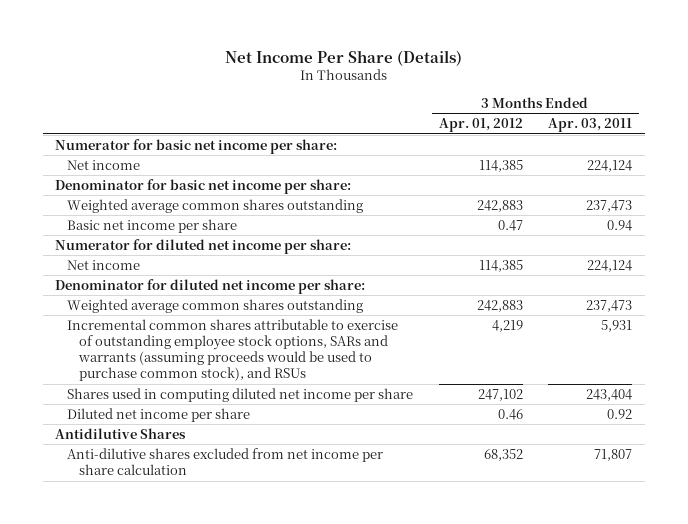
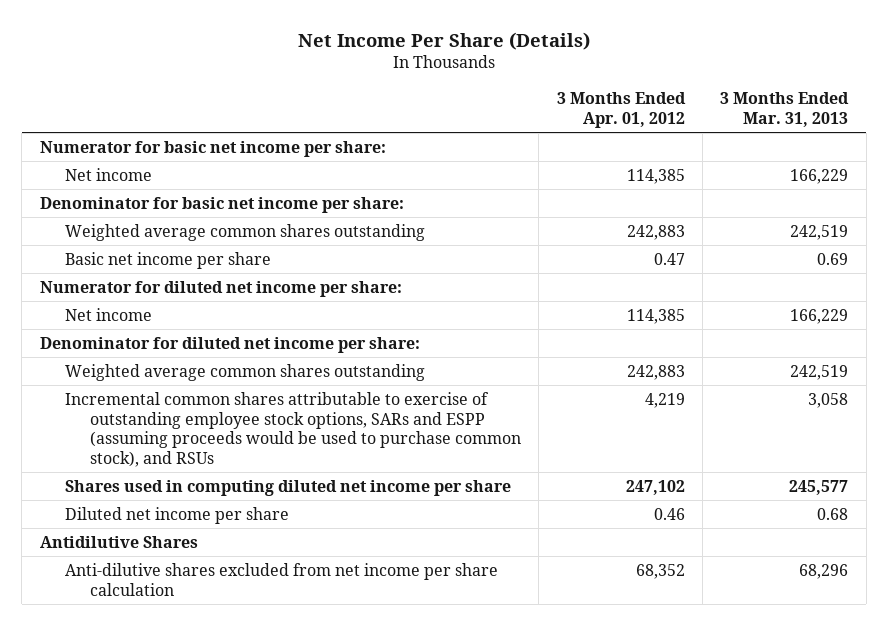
- | 3 Months Ended Apr. 01, 2012 | 3 Months Ended Apr. 03, 2011
+ | 3 Months Ended Apr. 01, 2012 | 3 Months Ended Mar. 31, 2013
- Incremental common shares attributable to exercise of outstanding employee stock options, SARs and warrants (assuming proceeds would be used to purchase common stock), and RSUs | 4,219 | 5,931
+ Incremental common shares attributable to exercise of outstanding employee stock options, SARs and ESPP (assuming proceeds would be used to purchase common stock), and RSUs | 4,219 | 3,058

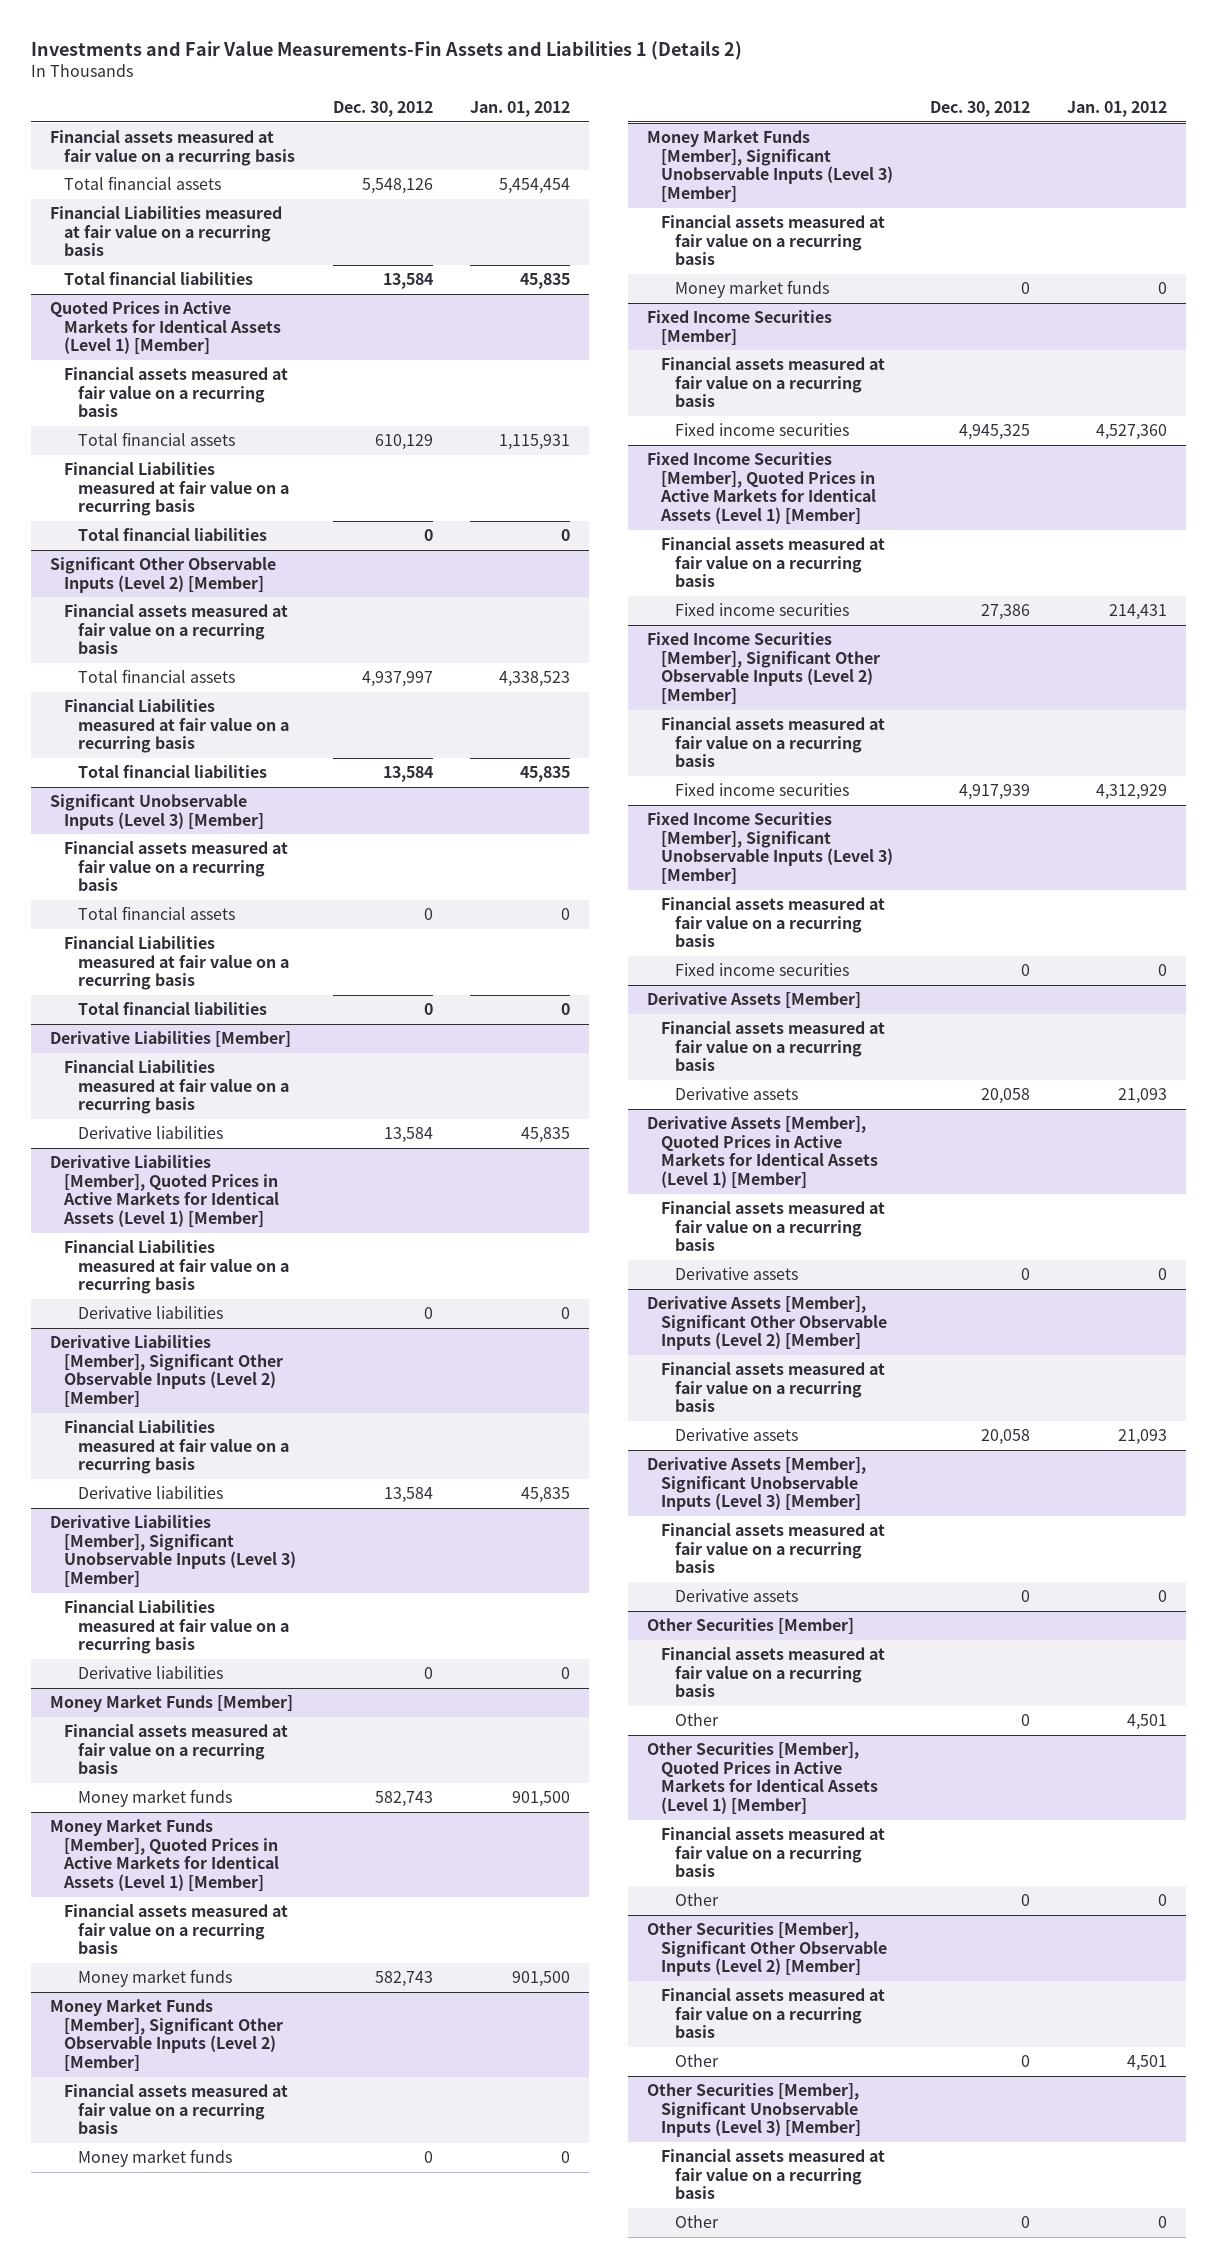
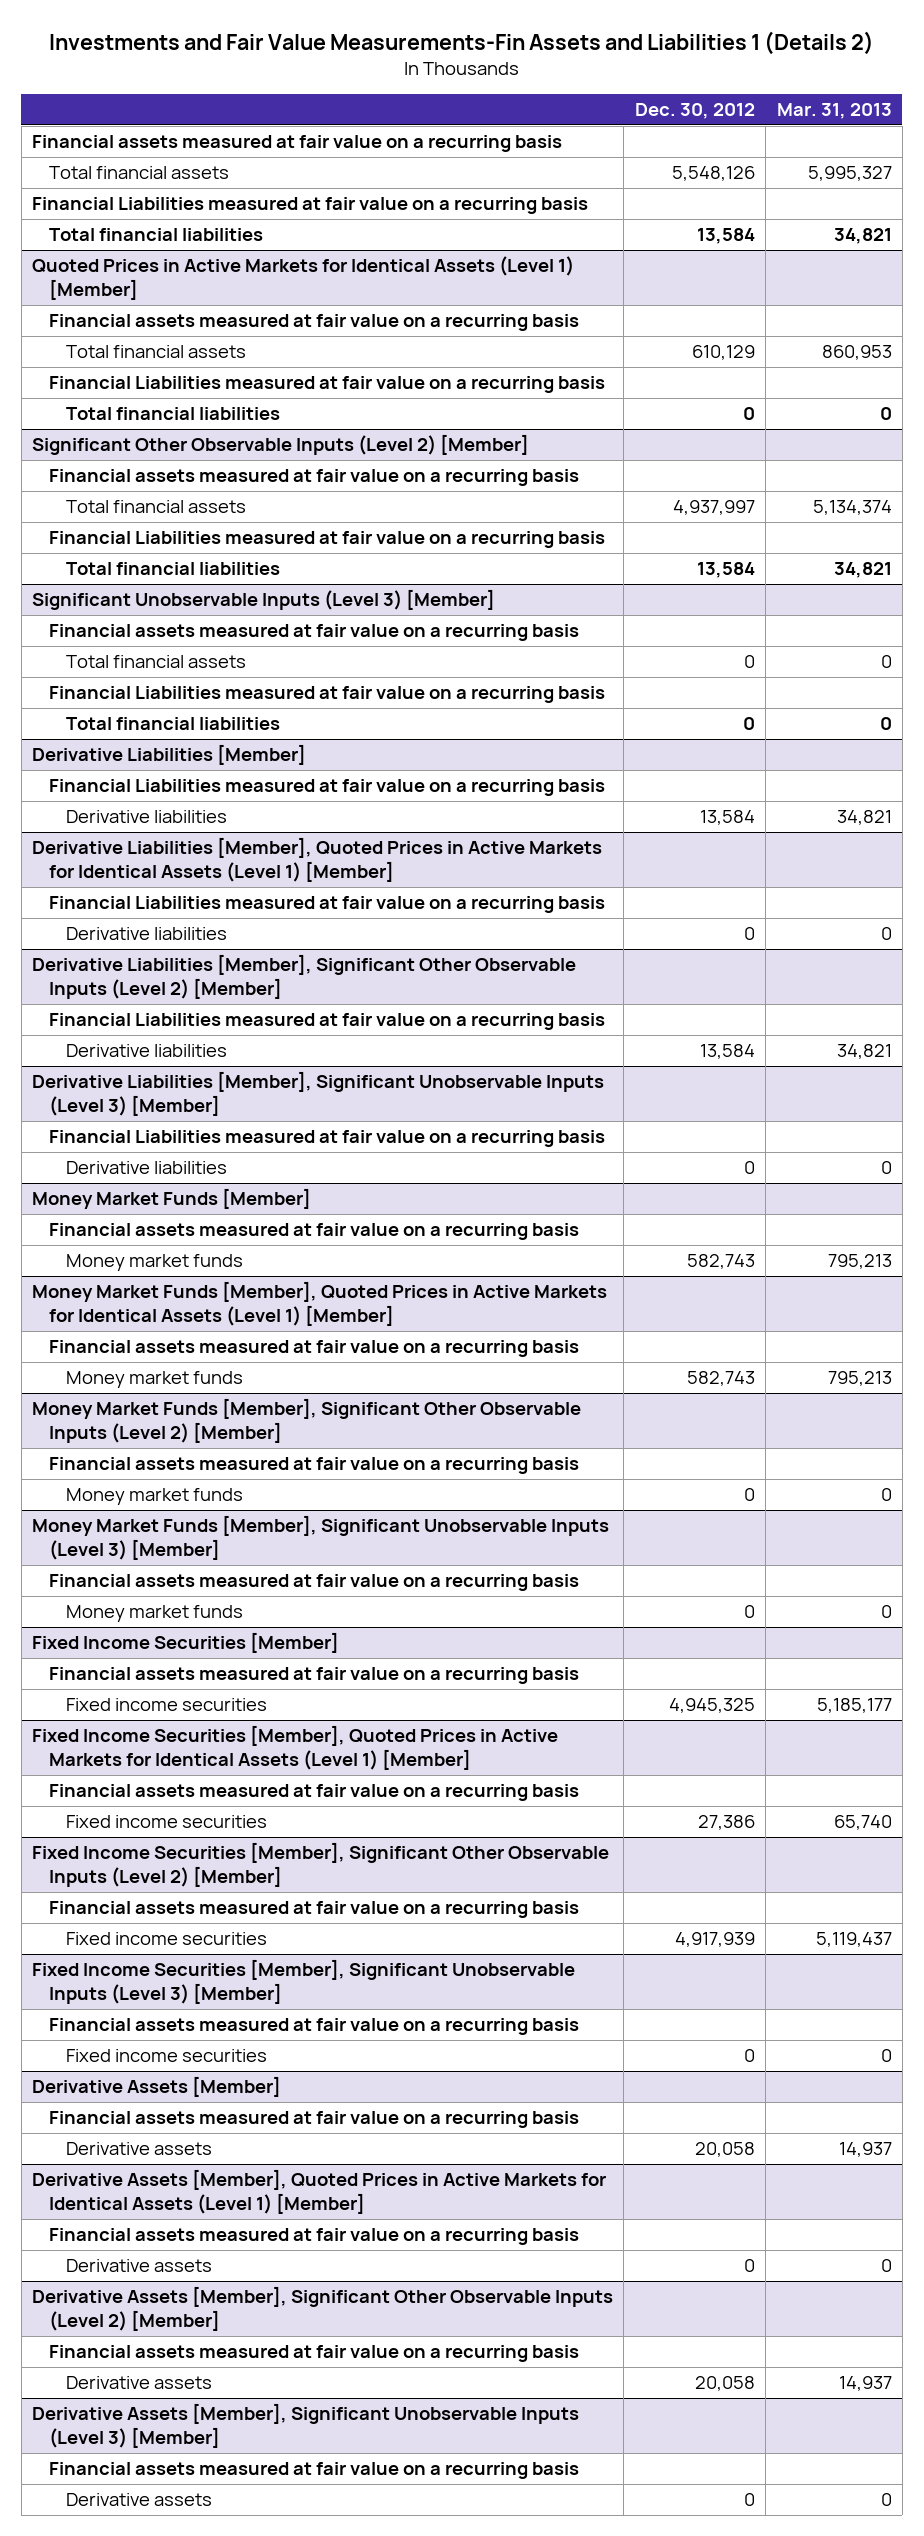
- | Dec. 30, 2012 | Jan. 01, 2012
+ | Dec. 30, 2012 | Mar. 31, 2013
- Other Securities [Member]
- Financial assets measured at fair value on a recurring basis
- Other | 0 | 4,501
- Other Securities [Member], Quoted Prices in Active Markets for Identical Assets (Level 1) [Member]
- Financial assets measured at fair value on a recurring basis
- Other | 0 | 0
- Other Securities [Member], Significant Other Observable Inputs (Level 2) [Member]
- Financial assets measured at fair value on a recurring basis
- Other | 0 | 4,501
- Other Securities [Member], Significant Unobservable Inputs (Level 3) [Member]
- Financial assets measured at fair value on a recurring basis
- Other | 0 | 0

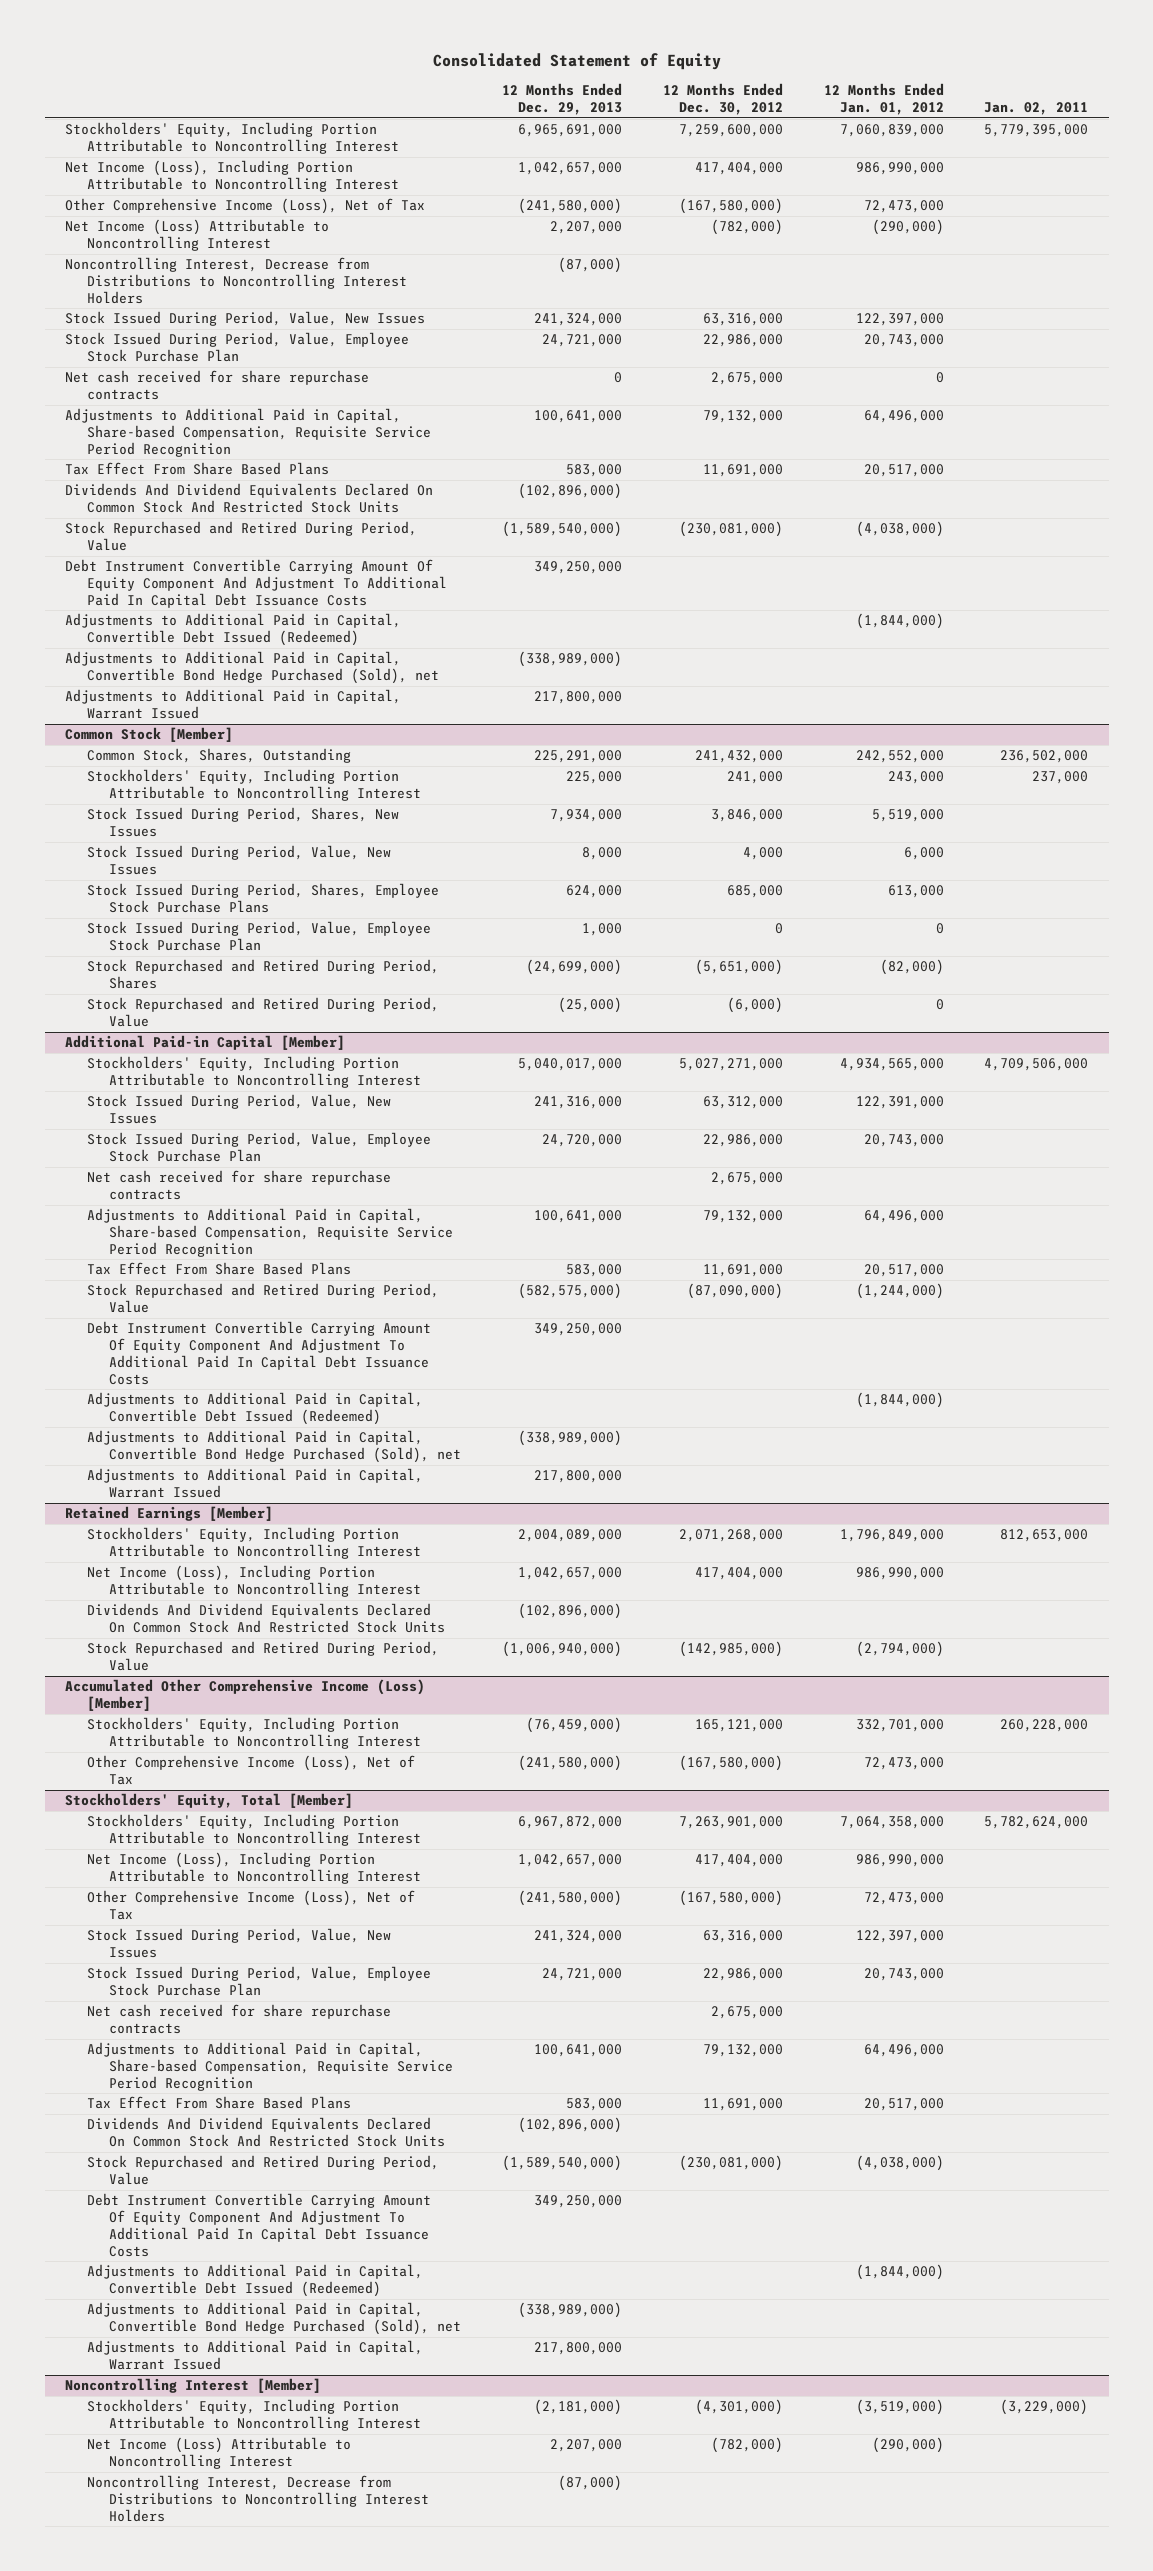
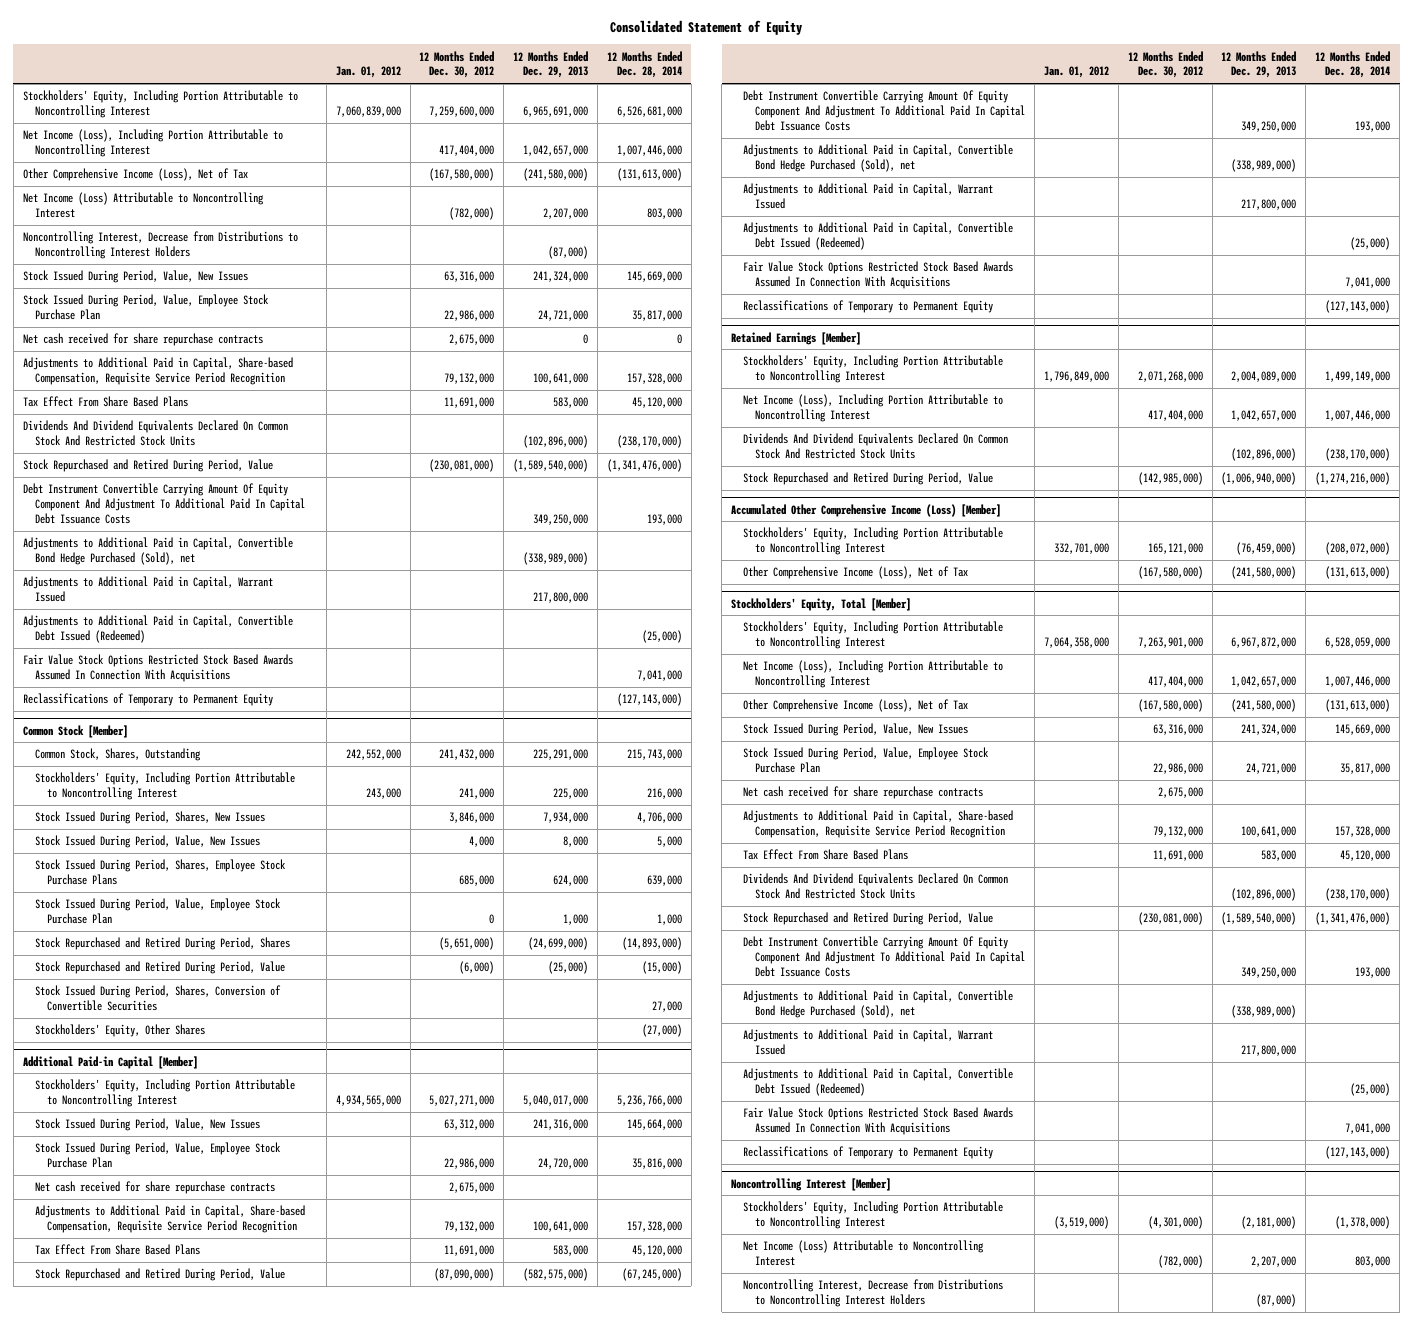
- | 12 Months Ended Dec. 29, 2013 | 12 Months Ended Dec. 30, 2012 | 12 Months Ended Jan. 01, 2012 | Jan. 02, 2011
+ | Jan. 01, 2012 | 12 Months Ended Dec. 30, 2012 | 12 Months Ended Dec. 29, 2013 | 12 Months Ended Dec. 28, 2014
moved down: Adjustments to Additional Paid in Capital, Convertible Debt Issued (Redeemed) | | | | (25,000)
+ Fair Value Stock Options Restricted Stock Based Awards Assumed In Connection With Acquisitions | | | | 7,041,000
+ Reclassifications of Temporary to Permanent Equity | | | | (127,143,000)
@ Common Stock [Member]
+ Stock Issued During Period, Shares, Conversion of Convertible Securities | | | | 27,000
+ Stockholders' Equity, Other Shares | | | | (27,000)
@ Additional Paid-in Capital [Member]
moved down: Adjustments to Additional Paid in Capital, Convertible Debt Issued (Redeemed) | | | | (25,000)
+ Fair Value Stock Options Restricted Stock Based Awards Assumed In Connection With Acquisitions | | | | 7,041,000
+ Reclassifications of Temporary to Permanent Equity | | | | (127,143,000)
@ Stockholders' Equity, Total [Member]
moved down: Adjustments to Additional Paid in Capital, Convertible Debt Issued (Redeemed) | | | | (25,000)
+ Fair Value Stock Options Restricted Stock Based Awards Assumed In Connection With Acquisitions | | | | 7,041,000
+ Reclassifications of Temporary to Permanent Equity | | | | (127,143,000)

